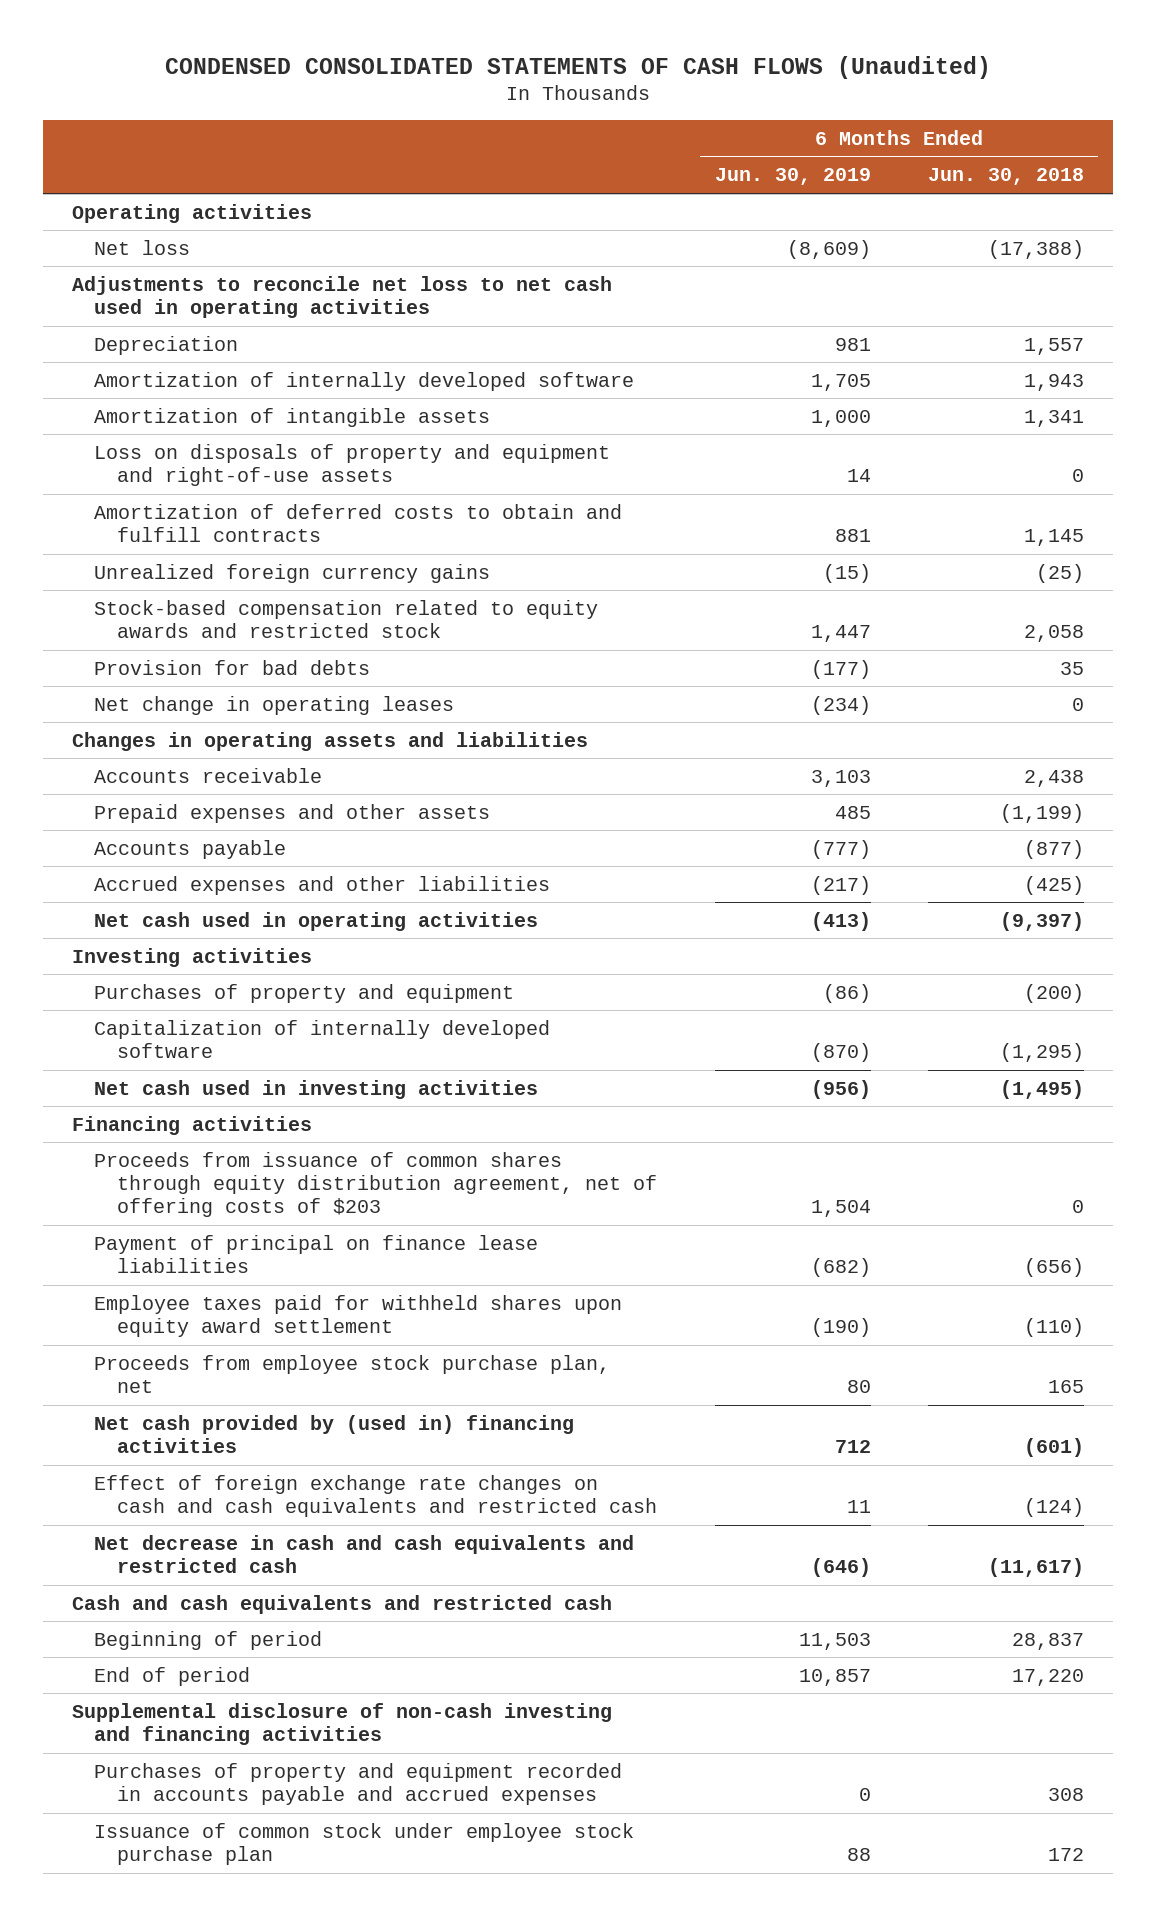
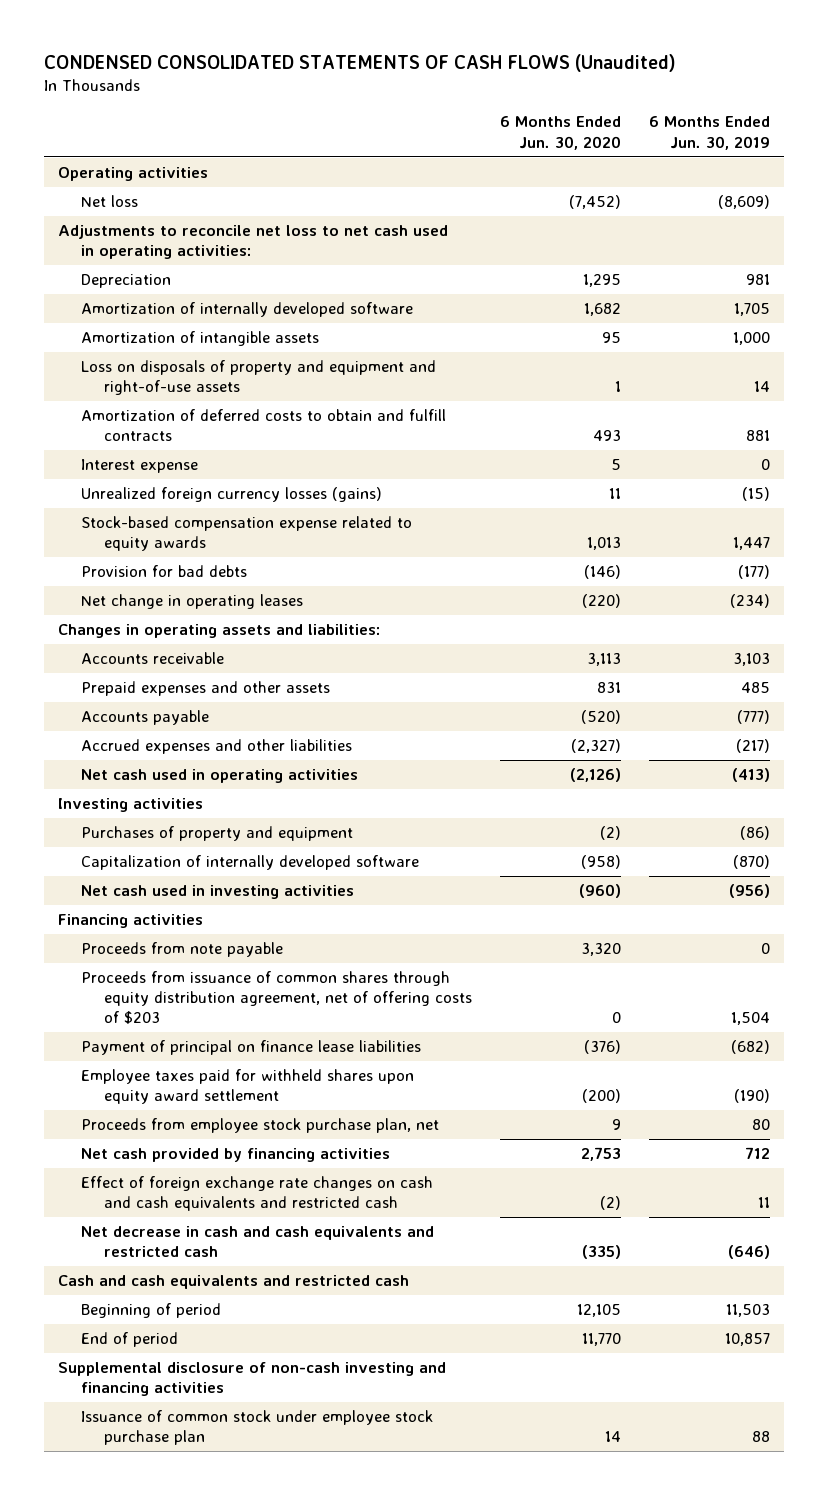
- | 6 Months Ended Jun. 30, 2019 | 6 Months Ended Jun. 30, 2018
+ | 6 Months Ended Jun. 30, 2020 | 6 Months Ended Jun. 30, 2019
- Adjustments to reconcile net loss to net cash used in operating activities
+ Adjustments to reconcile net loss to net cash used in operating activities:
- Unrealized foreign currency gains | (15) | (25)
- Stock-based compensation related to equity awards and restricted stock | 1,447 | 2,058
+ Interest expense | 5 | 0
+ Unrealized foreign currency losses (gains) | 11 | (15)
+ Stock-based compensation expense related to equity awards | 1,013 | 1,447
- Changes in operating assets and liabilities
+ Changes in operating assets and liabilities:
+ Proceeds from note payable | 3,320 | 0
- Net cash provided by (used in) financing activities | 712 | (601)
+ Net cash provided by financing activities | 2,753 | 712
- Purchases of property and equipment recorded in accounts payable and accrued expenses | 0 | 308

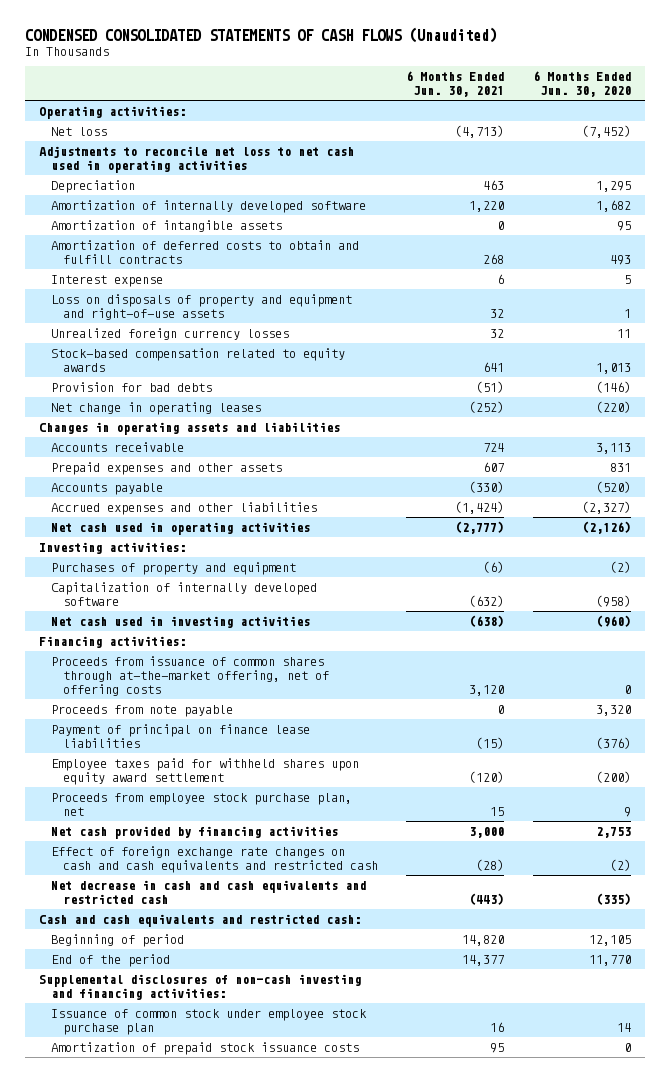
- | 6 Months Ended Jun. 30, 2020 | 6 Months Ended Jun. 30, 2019
+ | 6 Months Ended Jun. 30, 2021 | 6 Months Ended Jun. 30, 2020
- Operating activities
+ Operating activities:
- Adjustments to reconcile net loss to net cash used in operating activities:
+ Adjustments to reconcile net loss to net cash used in operating activities
- Unrealized foreign currency losses (gains) | 11 | (15)
- Stock-based compensation expense related to equity awards | 1,013 | 1,447
moved down: Loss on disposals of property and equipment and right-of-use assets | 32 | 1
+ Unrealized foreign currency losses | 32 | 11
+ Stock-based compensation related to equity awards | 641 | 1,013
- Changes in operating assets and liabilities:
+ Changes in operating assets and liabilities
- Investing activities
+ Investing activities:
- Financing activities
+ Financing activities:
+ Proceeds from issuance of common shares through at-the-market offering, net of offering costs | 3,120 | 0
- Proceeds from issuance of common shares through equity distribution agreement, net of offering costs of $203 | 0 | 1,504
- Cash and cash equivalents and restricted cash
+ Cash and cash equivalents and restricted cash:
- End of period | 11,770 | 10,857
- Supplemental disclosure of non-cash investing and financing activities
+ End of the period | 14,377 | 11,770
+ Supplemental disclosures of non-cash investing and financing activities:
+ Amortization of prepaid stock issuance costs | 95 | 0

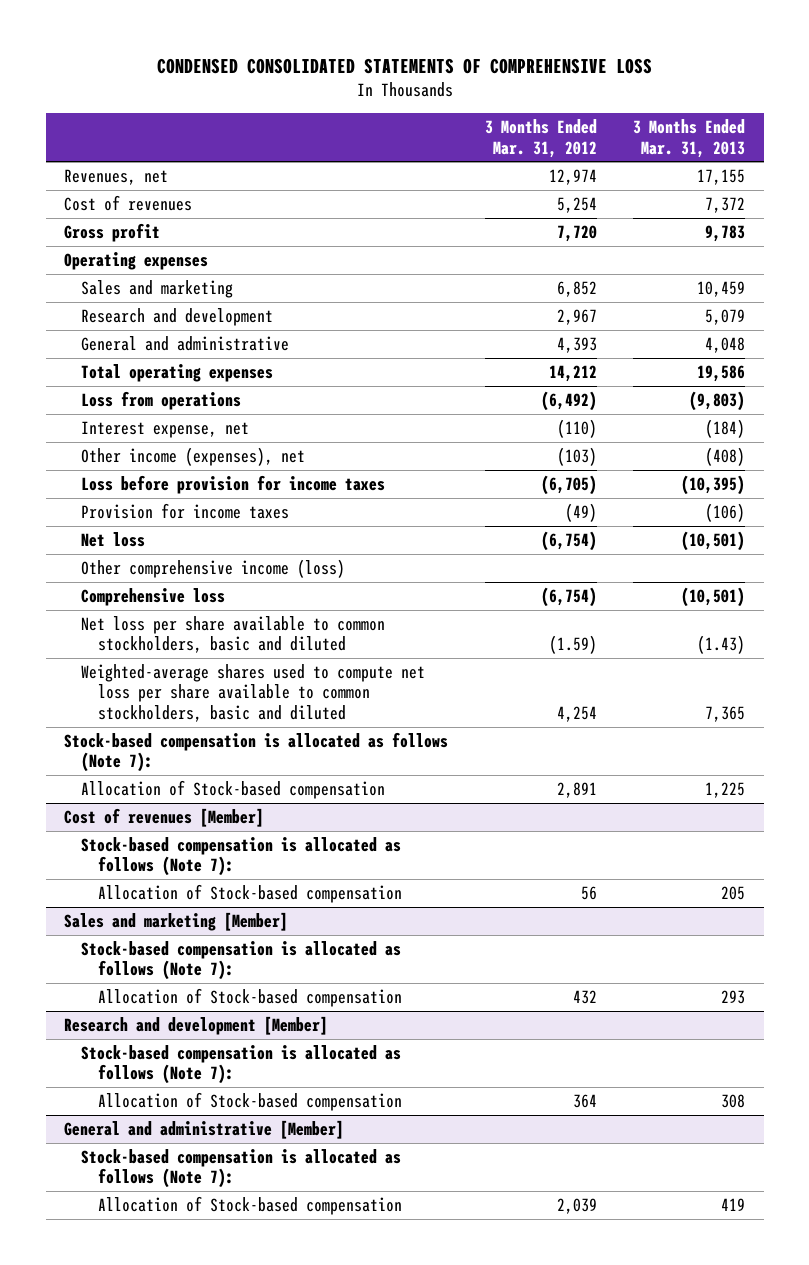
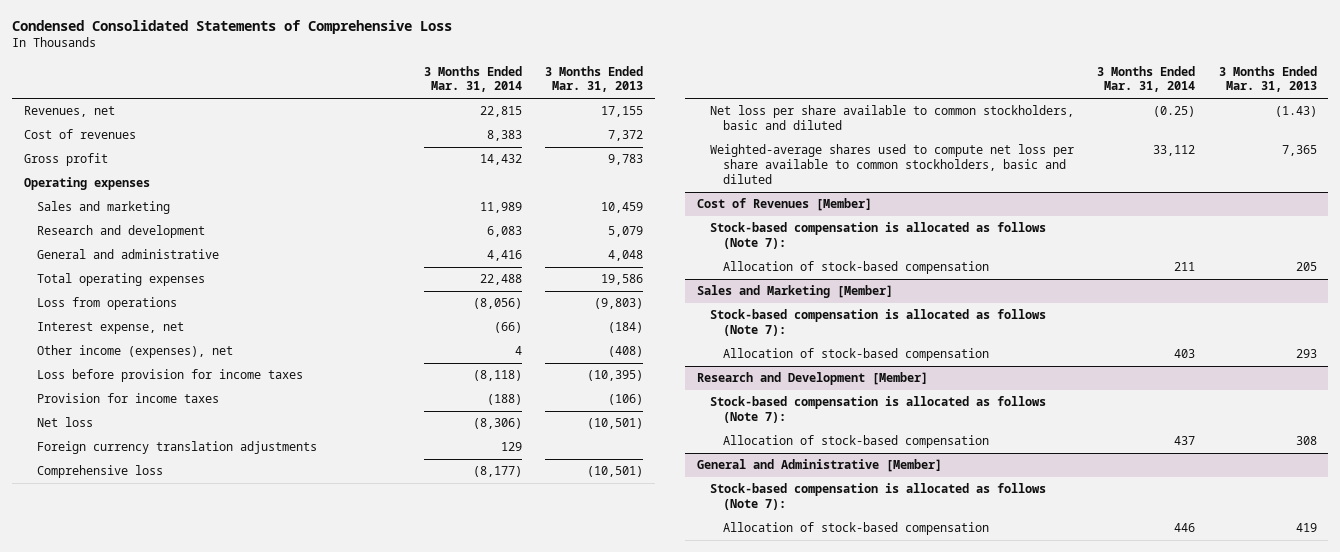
- CONDENSED CONSOLIDATED STATEMENTS OF COMPREHENSIVE LOSS
+ Condensed Consolidated Statements of Comprehensive Loss
- | 3 Months Ended Mar. 31, 2012 | 3 Months Ended Mar. 31, 2013
+ | 3 Months Ended Mar. 31, 2014 | 3 Months Ended Mar. 31, 2013
- Other comprehensive income (loss)
+ Foreign currency translation adjustments | 129 |
- Stock-based compensation is allocated as follows (Note 7):
- Allocation of Stock-based compensation | 2,891 | 1,225
- Cost of revenues [Member]
+ Cost of Revenues [Member]
- Allocation of Stock-based compensation | 56 | 205
- Sales and marketing [Member]
+ Allocation of stock-based compensation | 211 | 205
+ Sales and Marketing [Member]
- Allocation of Stock-based compensation | 432 | 293
- Research and development [Member]
+ Allocation of stock-based compensation | 403 | 293
+ Research and Development [Member]
- Allocation of Stock-based compensation | 364 | 308
- General and administrative [Member]
+ Allocation of stock-based compensation | 437 | 308
+ General and Administrative [Member]
- Allocation of Stock-based compensation | 2,039 | 419
+ Allocation of stock-based compensation | 446 | 419

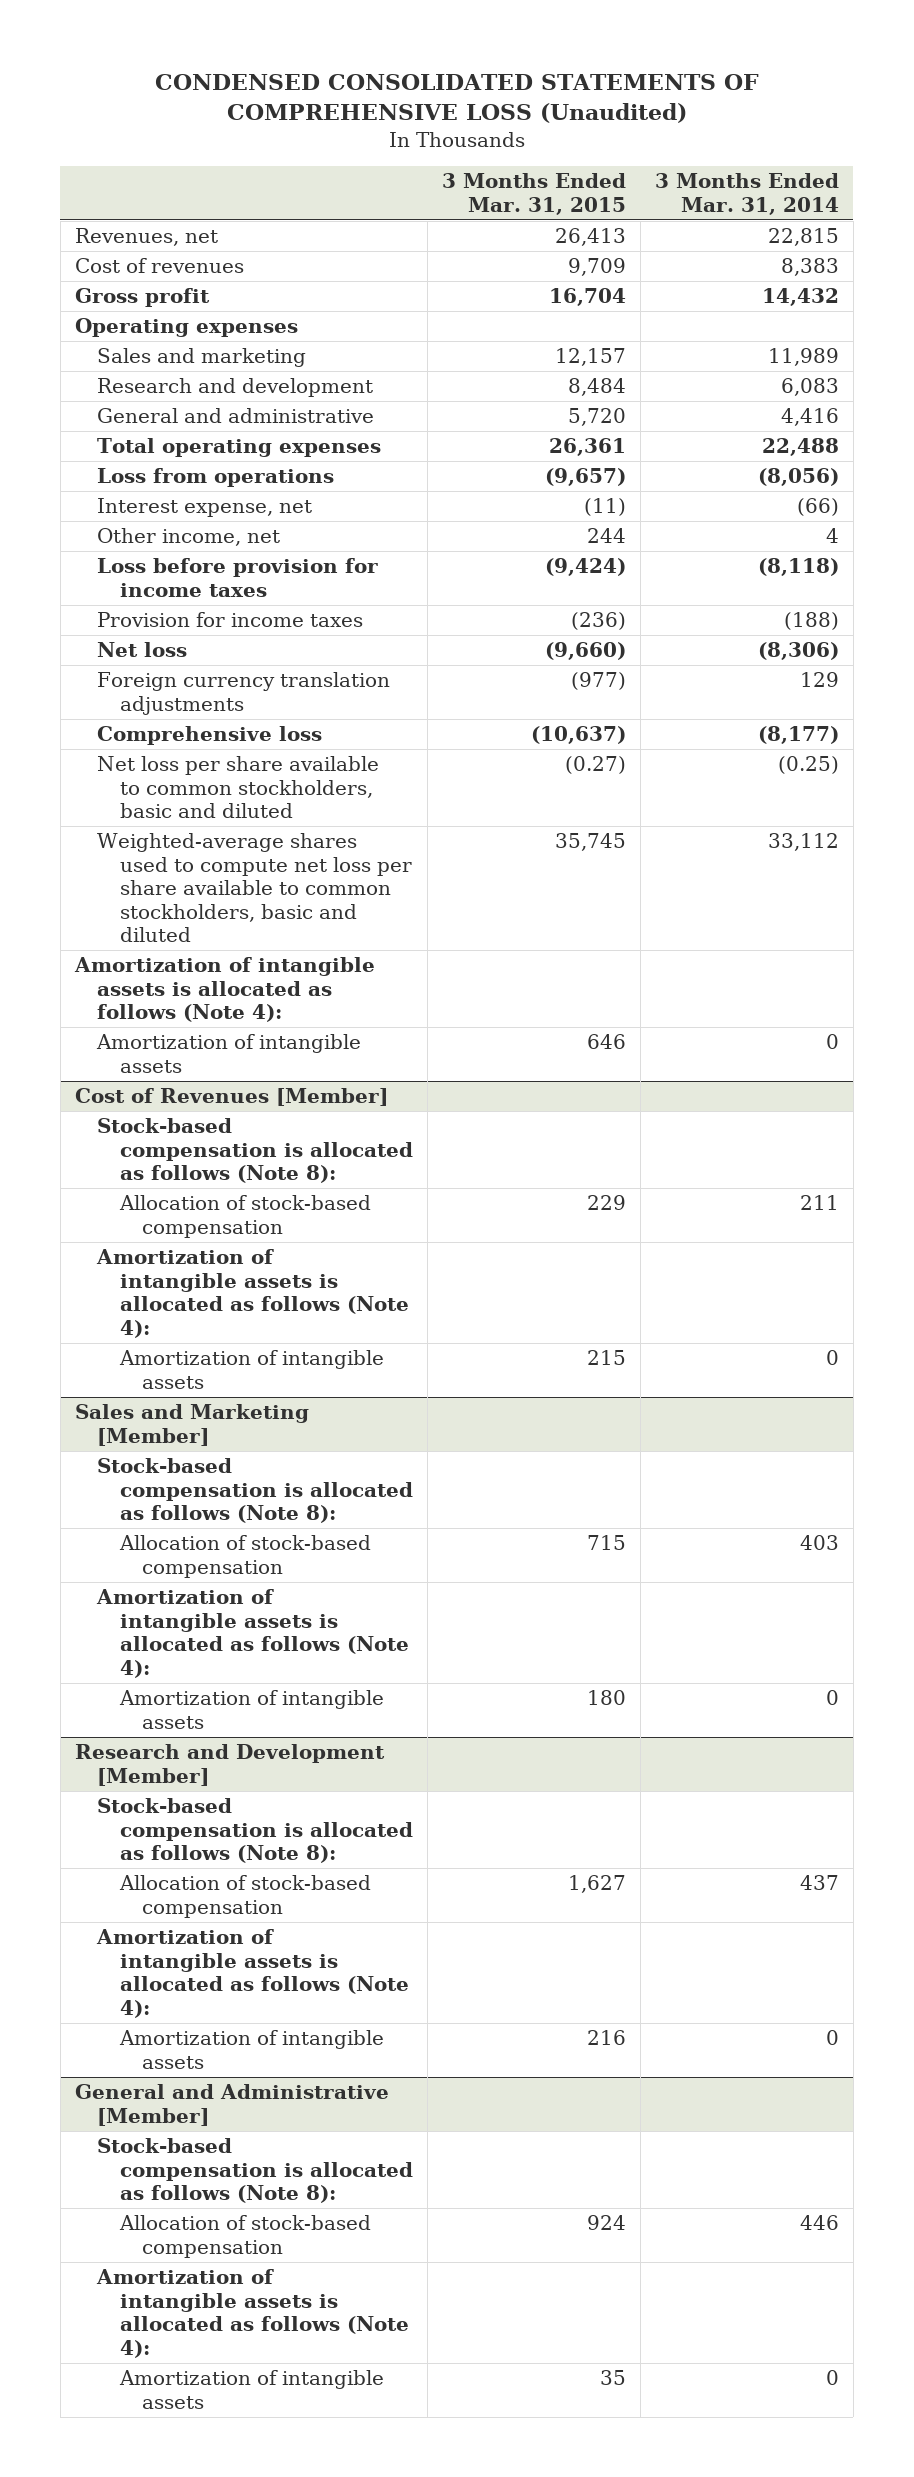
- Condensed Consolidated Statements of Comprehensive Loss
+ CONDENSED CONSOLIDATED STATEMENTS OF COMPREHENSIVE LOSS (Unaudited)
- | 3 Months Ended Mar. 31, 2014 | 3 Months Ended Mar. 31, 2013
+ | 3 Months Ended Mar. 31, 2015 | 3 Months Ended Mar. 31, 2014
- Other income (expenses), net | 4 | (408)
+ Other income, net | 244 | 4
+ Amortization of intangible assets is allocated as follows (Note 4):
+ Amortization of intangible assets | 646 | 0
@ Cost of Revenues [Member]
- Stock-based compensation is allocated as follows (Note 7):
+ Stock-based compensation is allocated as follows (Note 8):
+ Amortization of intangible assets is allocated as follows (Note 4):
+ Amortization of intangible assets | 215 | 0
@ Sales and Marketing [Member]
- Stock-based compensation is allocated as follows (Note 7):
+ Stock-based compensation is allocated as follows (Note 8):
+ Amortization of intangible assets is allocated as follows (Note 4):
+ Amortization of intangible assets | 180 | 0
@ Research and Development [Member]
- Stock-based compensation is allocated as follows (Note 7):
+ Stock-based compensation is allocated as follows (Note 8):
+ Amortization of intangible assets is allocated as follows (Note 4):
+ Amortization of intangible assets | 216 | 0
@ General and Administrative [Member]
- Stock-based compensation is allocated as follows (Note 7):
+ Stock-based compensation is allocated as follows (Note 8):
+ Amortization of intangible assets is allocated as follows (Note 4):
+ Amortization of intangible assets | 35 | 0

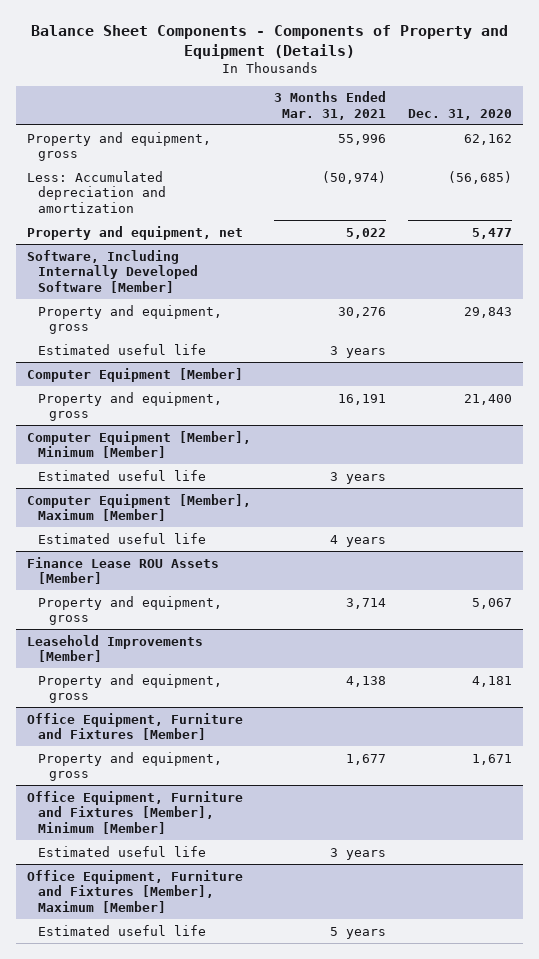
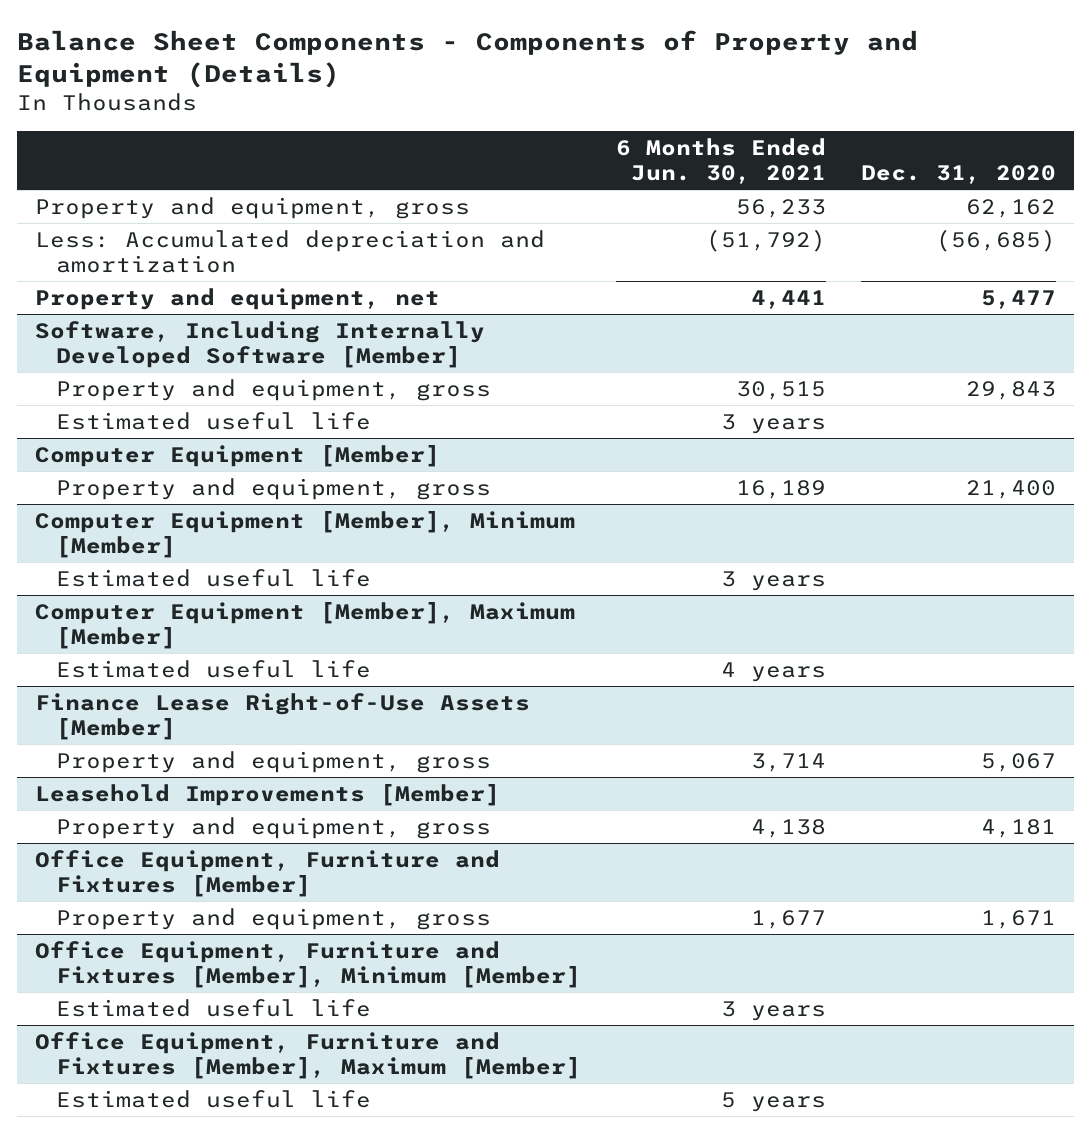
- | 3 Months Ended Mar. 31, 2021 | Dec. 31, 2020
+ | 6 Months Ended Jun. 30, 2021 | Dec. 31, 2020
- Finance Lease ROU Assets [Member]
+ Finance Lease Right-of-Use Assets [Member]

